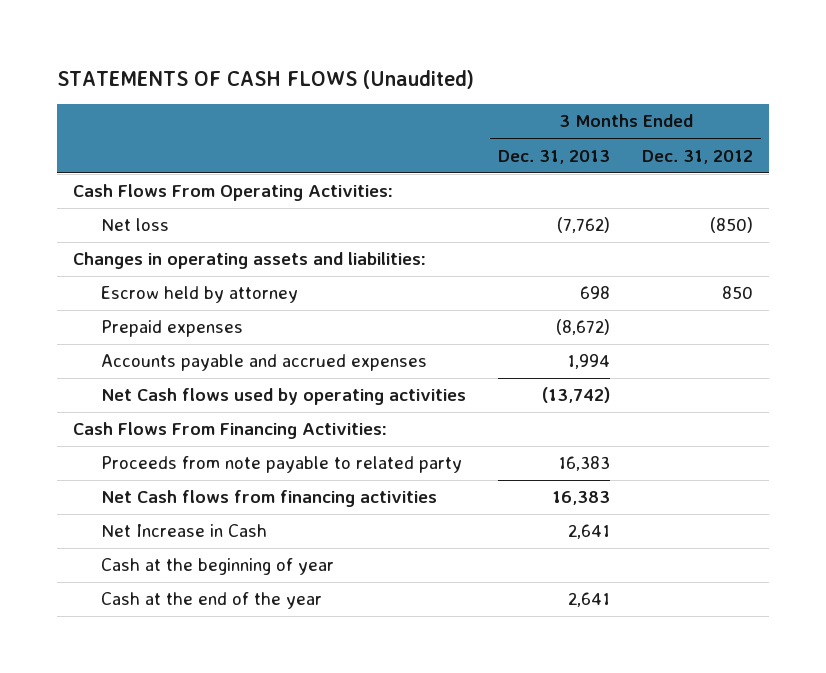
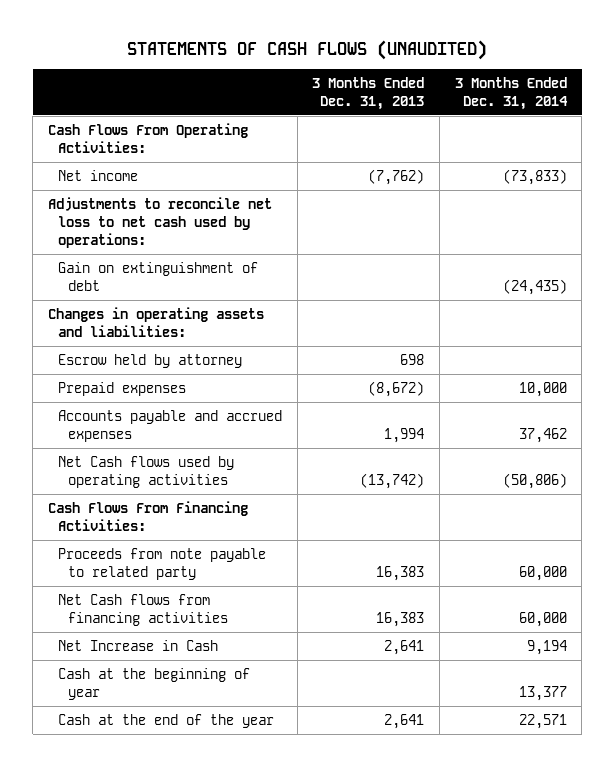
- STATEMENTS OF CASH FLOWS (Unaudited)
+ STATEMENTS OF CASH FLOWS (UNAUDITED)
- | 3 Months Ended Dec. 31, 2013 | 3 Months Ended Dec. 31, 2012
+ | 3 Months Ended Dec. 31, 2013 | 3 Months Ended Dec. 31, 2014
- Net loss | (7,762) | (850)
+ Net income | (7,762) | (73,833)
+ Adjustments to reconcile net loss to net cash used by operations:
+ Gain on extinguishment of debt | | (24,435)

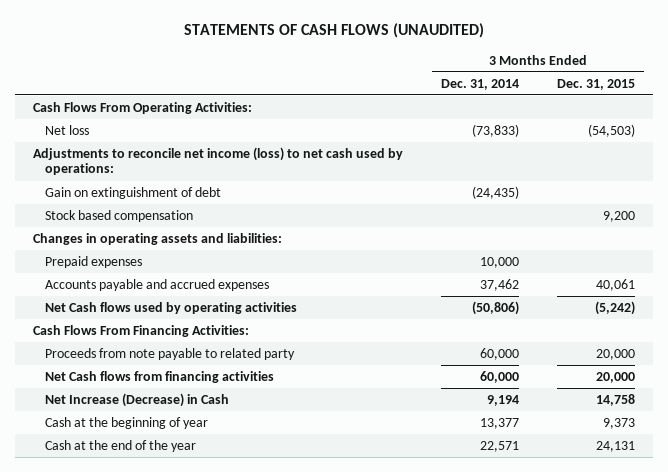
- | 3 Months Ended Dec. 31, 2013 | 3 Months Ended Dec. 31, 2014
+ | 3 Months Ended Dec. 31, 2014 | 3 Months Ended Dec. 31, 2015
- Net income | (7,762) | (73,833)
- Adjustments to reconcile net loss to net cash used by operations:
+ Net loss | (73,833) | (54,503)
+ Adjustments to reconcile net income (loss) to net cash used by operations:
+ Stock based compensation | | 9,200
- Escrow held by attorney | 698 |
- Net Increase in Cash | 2,641 | 9,194
+ Net Increase (Decrease) in Cash | 9,194 | 14,758

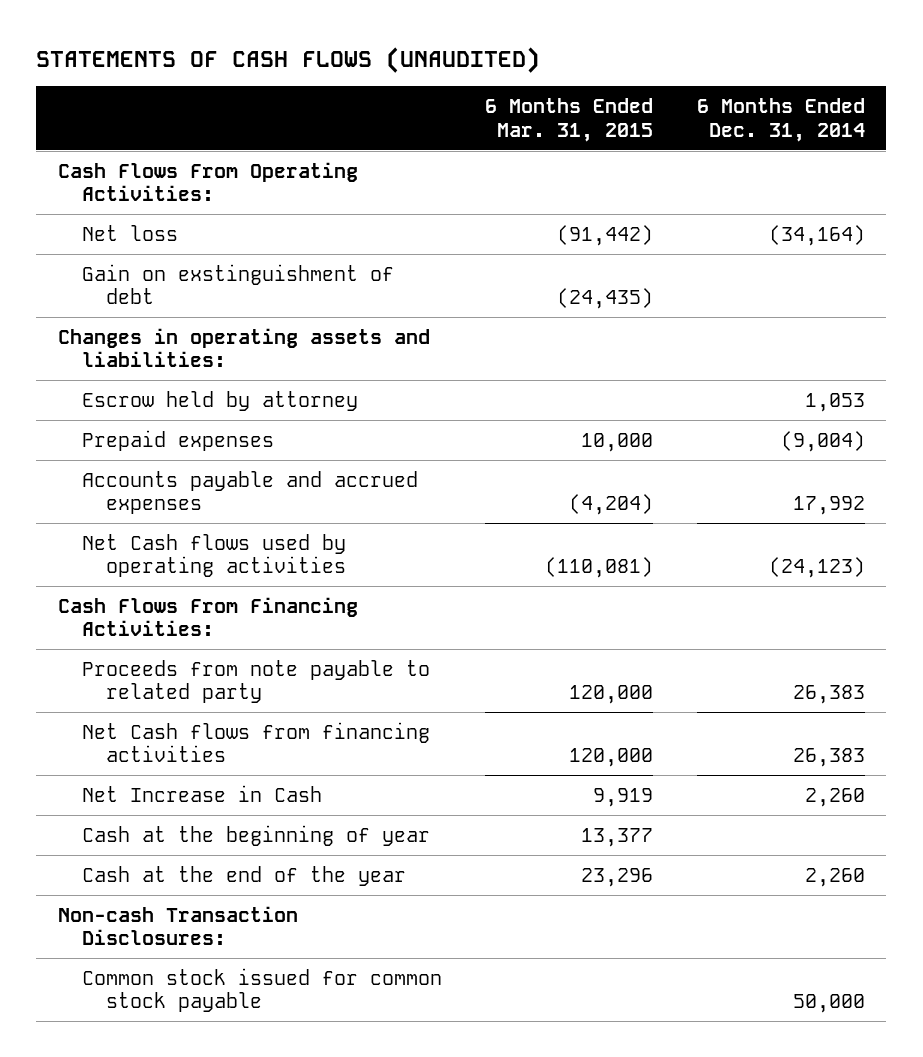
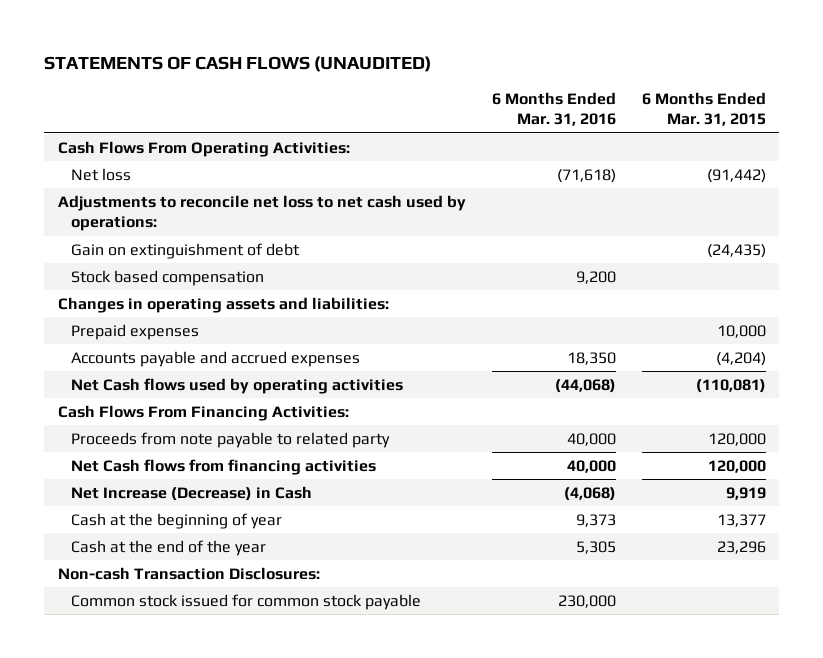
- | 6 Months Ended Mar. 31, 2015 | 6 Months Ended Dec. 31, 2014
+ | 6 Months Ended Mar. 31, 2016 | 6 Months Ended Mar. 31, 2015
- Gain on exstinguishment of debt | (24,435) |
+ Adjustments to reconcile net loss to net cash used by operations:
+ Gain on extinguishment of debt | | (24,435)
+ Stock based compensation | 9,200 |
- Escrow held by attorney | | 1,053
- Net Increase in Cash | 9,919 | 2,260
+ Net Increase (Decrease) in Cash | (4,068) | 9,919

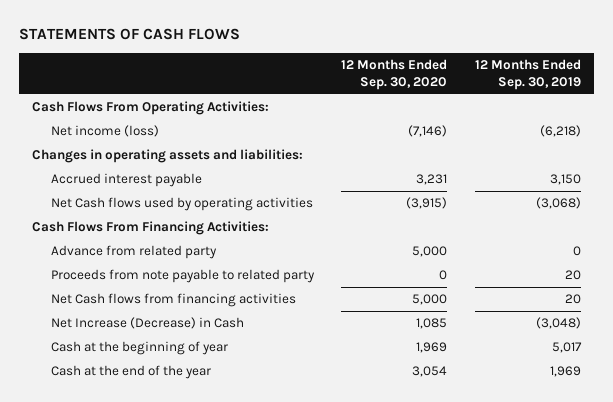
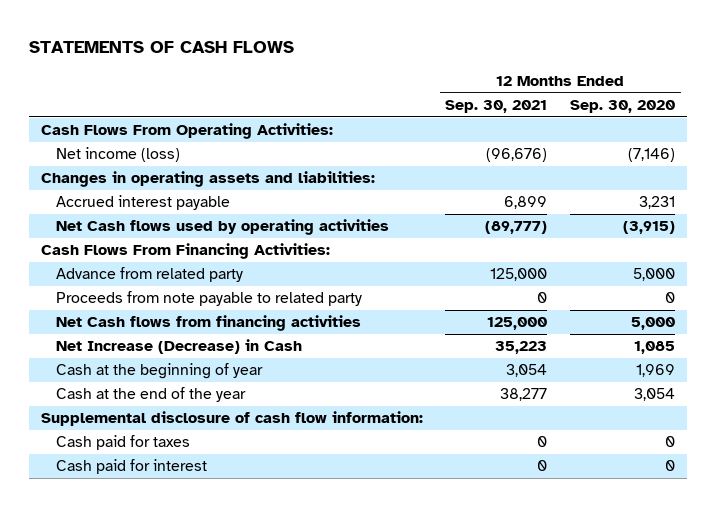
- | 12 Months Ended Sep. 30, 2020 | 12 Months Ended Sep. 30, 2019
+ | 12 Months Ended Sep. 30, 2021 | 12 Months Ended Sep. 30, 2020
+ Supplemental disclosure of cash flow information:
+ Cash paid for taxes | 0 | 0
+ Cash paid for interest | 0 | 0

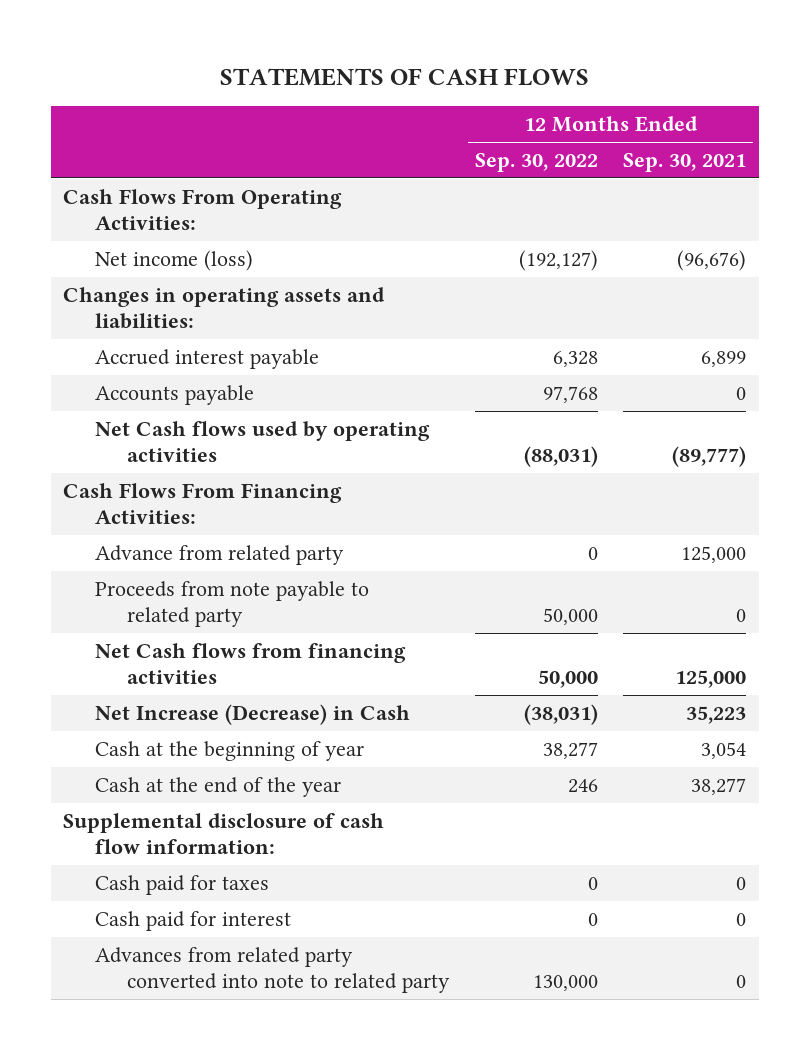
- | 12 Months Ended Sep. 30, 2021 | 12 Months Ended Sep. 30, 2020
+ | 12 Months Ended Sep. 30, 2022 | 12 Months Ended Sep. 30, 2021
+ Accounts payable | 97,768 | 0
+ Advances from related party converted into note to related party | 130,000 | 0

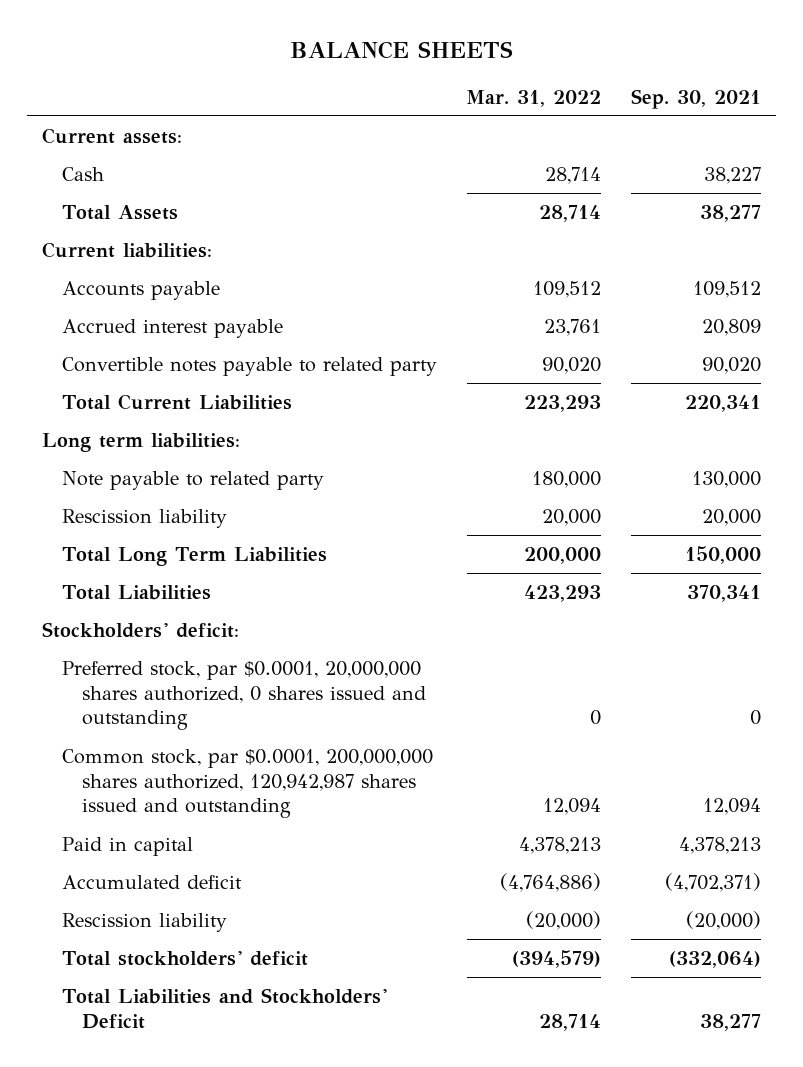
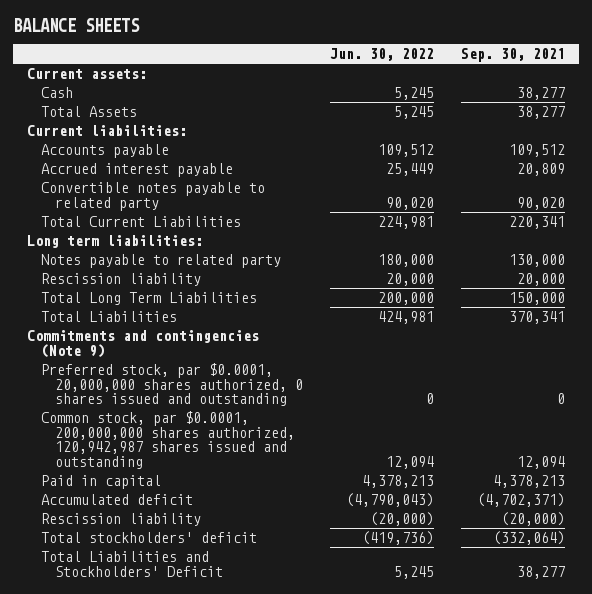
- | Mar. 31, 2022 | Sep. 30, 2021
+ | Jun. 30, 2022 | Sep. 30, 2021
- Cash | 28,714 | 38,227
+ Cash | 5,245 | 38,277
- Note payable to related party | 180,000 | 130,000
+ Notes payable to related party | 180,000 | 130,000
- Stockholders' deficit:
+ Commitments and contingencies (Note 9)

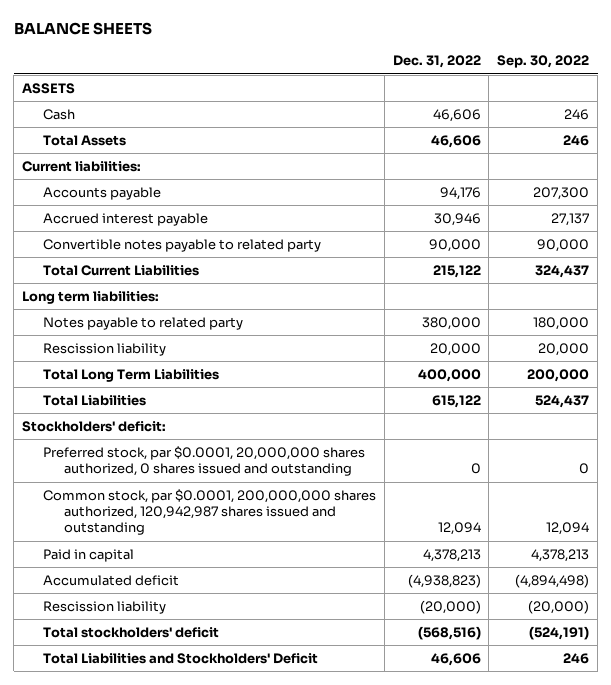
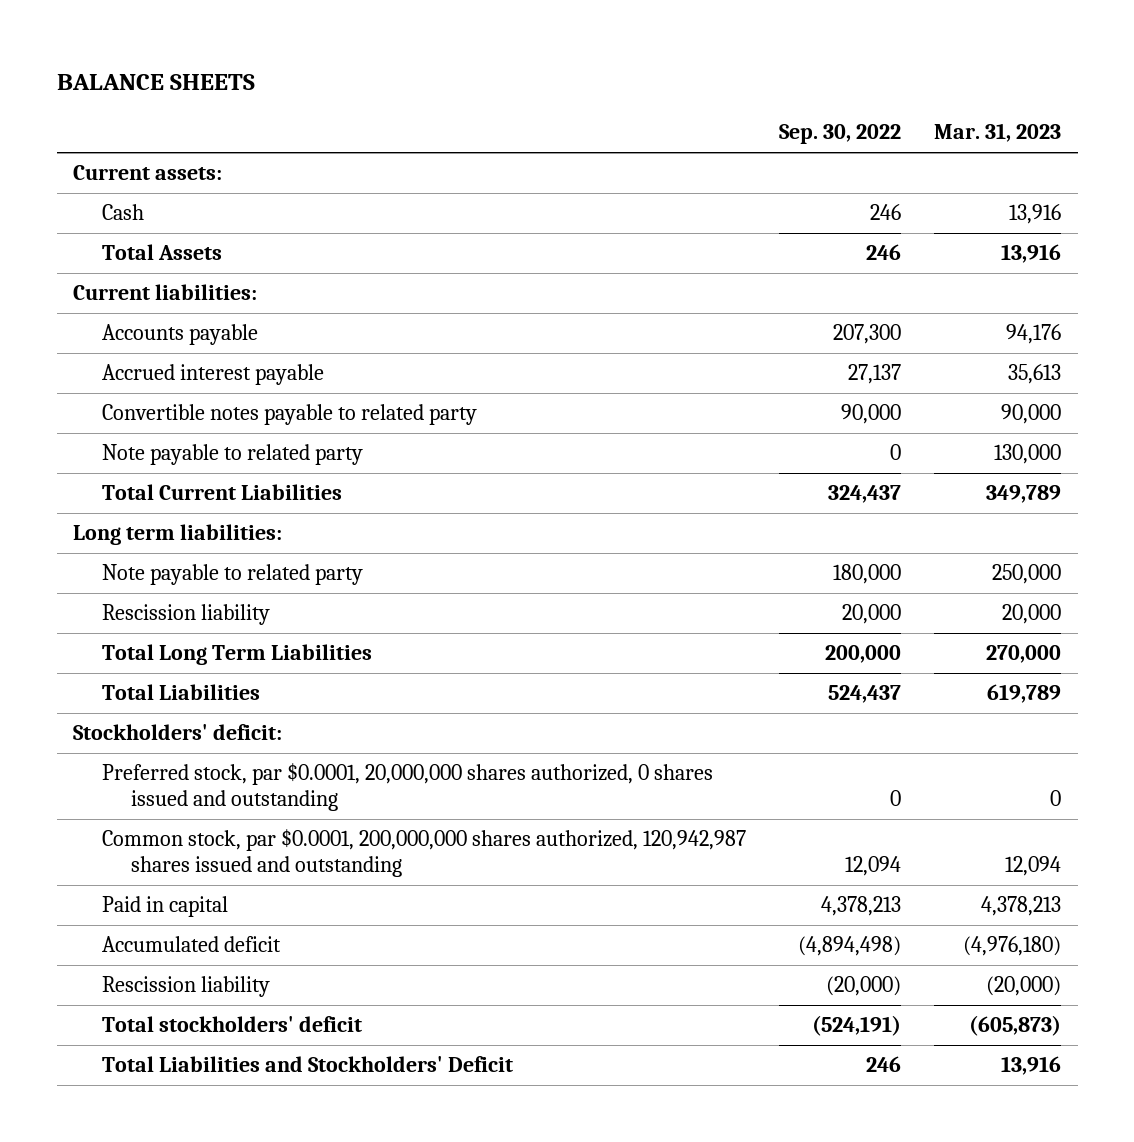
- | Dec. 31, 2022 | Sep. 30, 2022
+ | Sep. 30, 2022 | Mar. 31, 2023
- ASSETS
+ Current assets:
+ Note payable to related party | 0 | 130,000
- Notes payable to related party | 380,000 | 180,000
+ Note payable to related party | 180,000 | 250,000

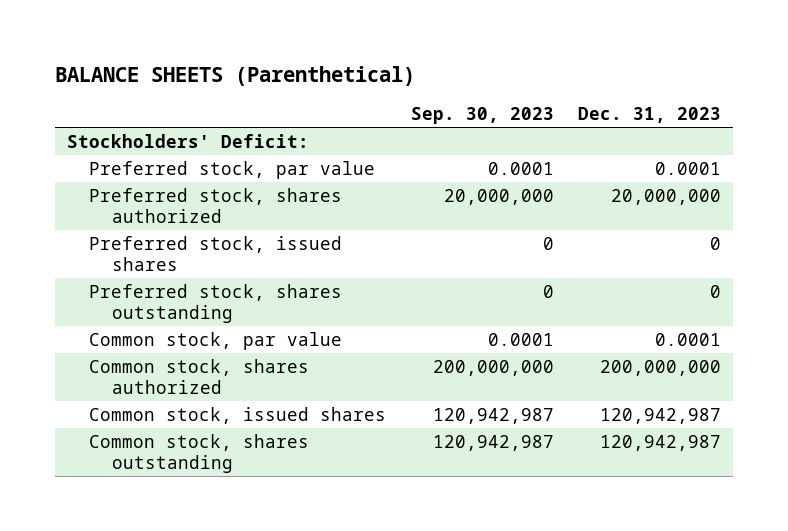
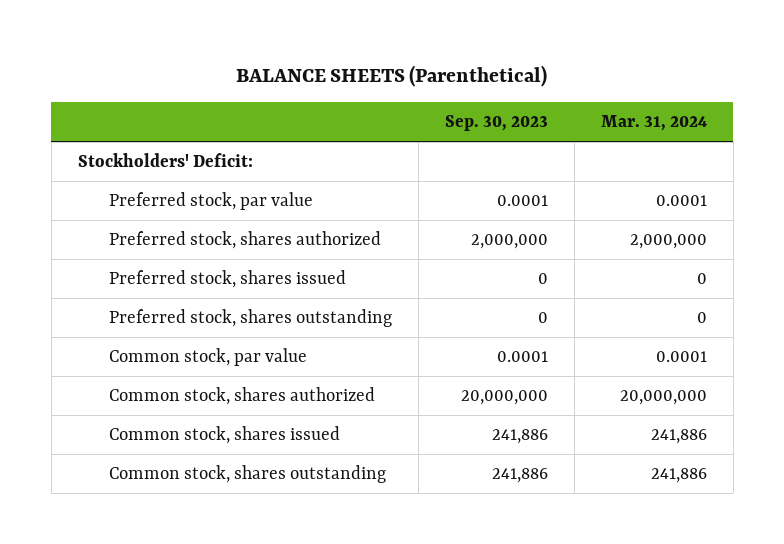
- | Sep. 30, 2023 | Dec. 31, 2023
+ | Sep. 30, 2023 | Mar. 31, 2024
- Preferred stock, shares authorized | 20,000,000 | 20,000,000
- Preferred stock, issued shares | 0 | 0
+ Preferred stock, shares authorized | 2,000,000 | 2,000,000
+ Preferred stock, shares issued | 0 | 0
- Common stock, shares authorized | 200,000,000 | 200,000,000
- Common stock, issued shares | 120,942,987 | 120,942,987
- Common stock, shares outstanding | 120,942,987 | 120,942,987
+ Common stock, shares authorized | 20,000,000 | 20,000,000
+ Common stock, shares issued | 241,886 | 241,886
+ Common stock, shares outstanding | 241,886 | 241,886

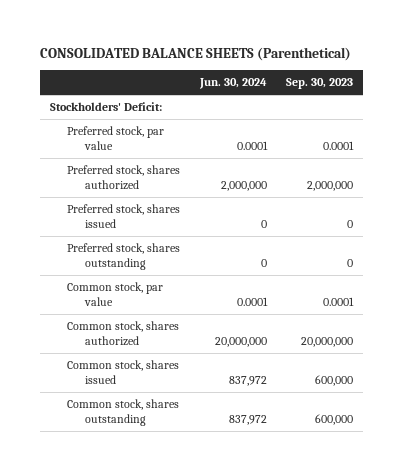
- BALANCE SHEETS (Parenthetical)
+ CONSOLIDATED BALANCE SHEETS (Parenthetical)
- | Sep. 30, 2023 | Mar. 31, 2024
+ | Jun. 30, 2024 | Sep. 30, 2023
- Common stock, shares issued | 241,886 | 241,886
- Common stock, shares outstanding | 241,886 | 241,886
+ Common stock, shares issued | 837,972 | 600,000
+ Common stock, shares outstanding | 837,972 | 600,000

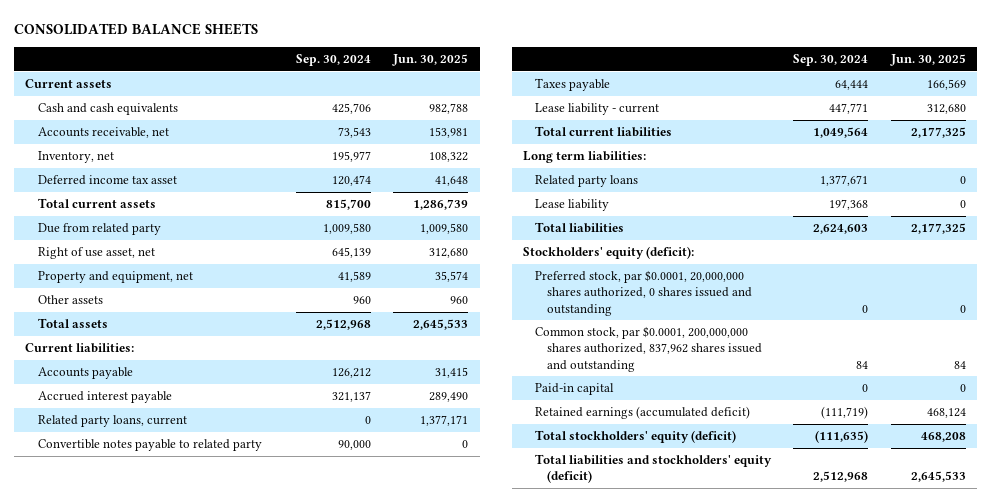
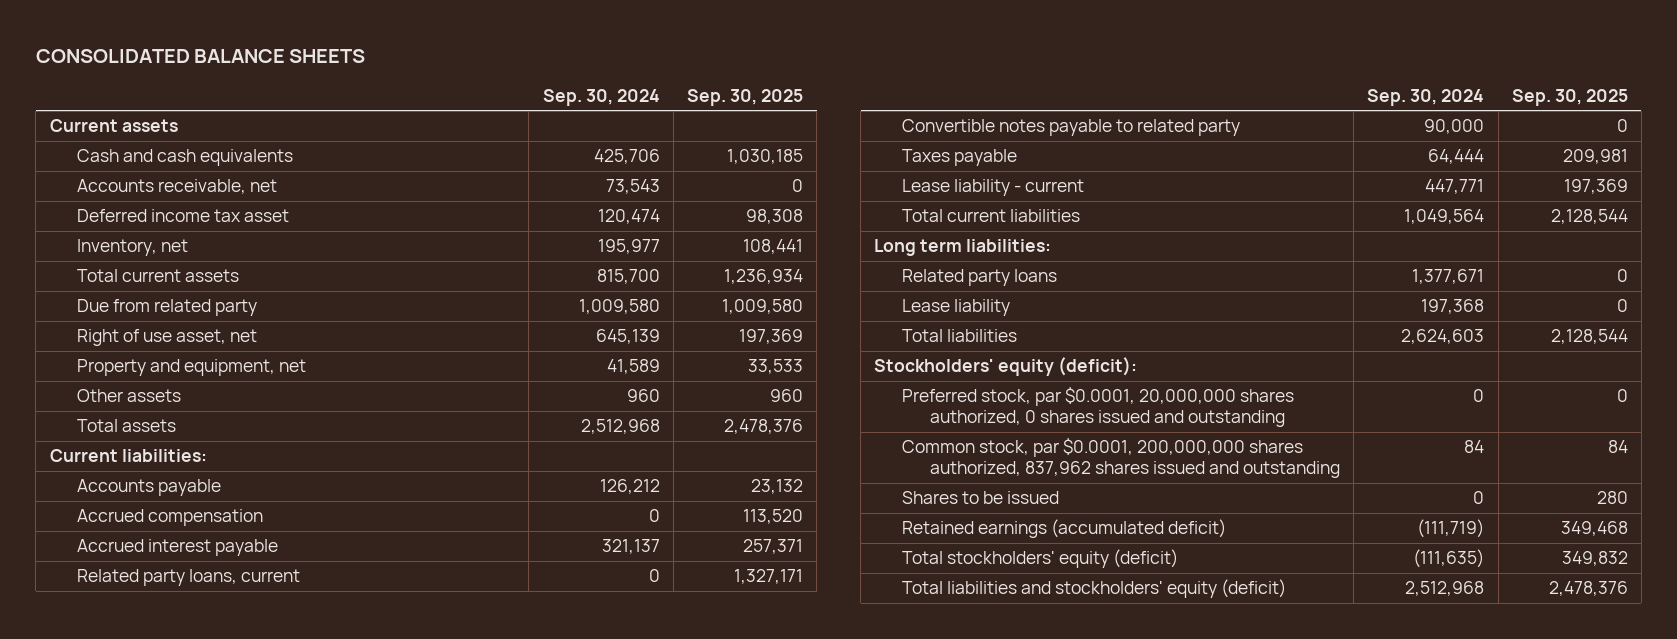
- | Sep. 30, 2024 | Jun. 30, 2025
+ | Sep. 30, 2024 | Sep. 30, 2025
moved down: Inventory, net | 195,977 | 108,441
+ Accrued compensation | 0 | 113,520
- Paid-in capital | 0 | 0
+ Shares to be issued | 0 | 280

